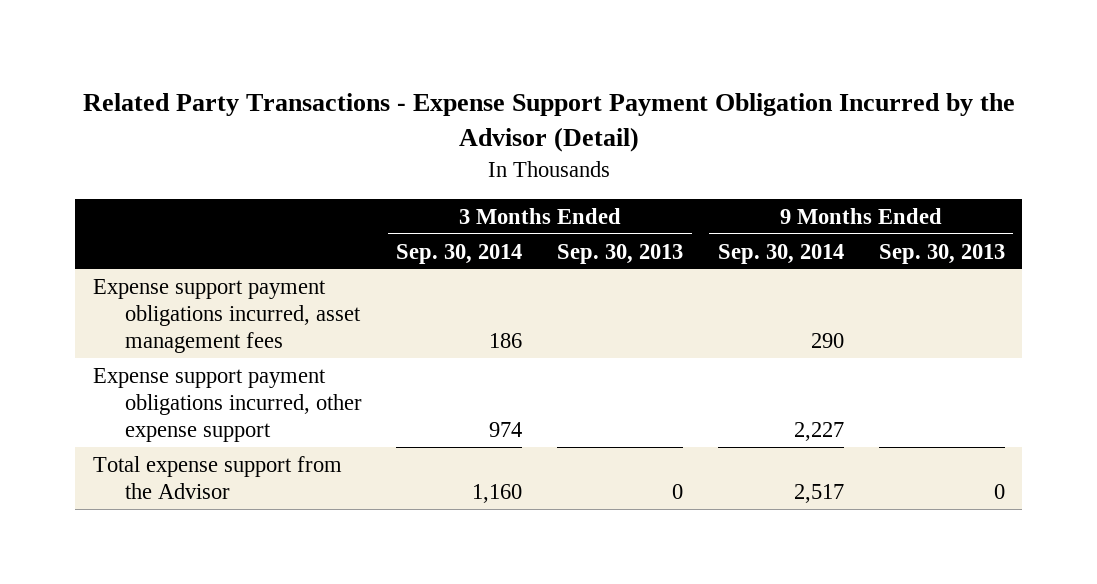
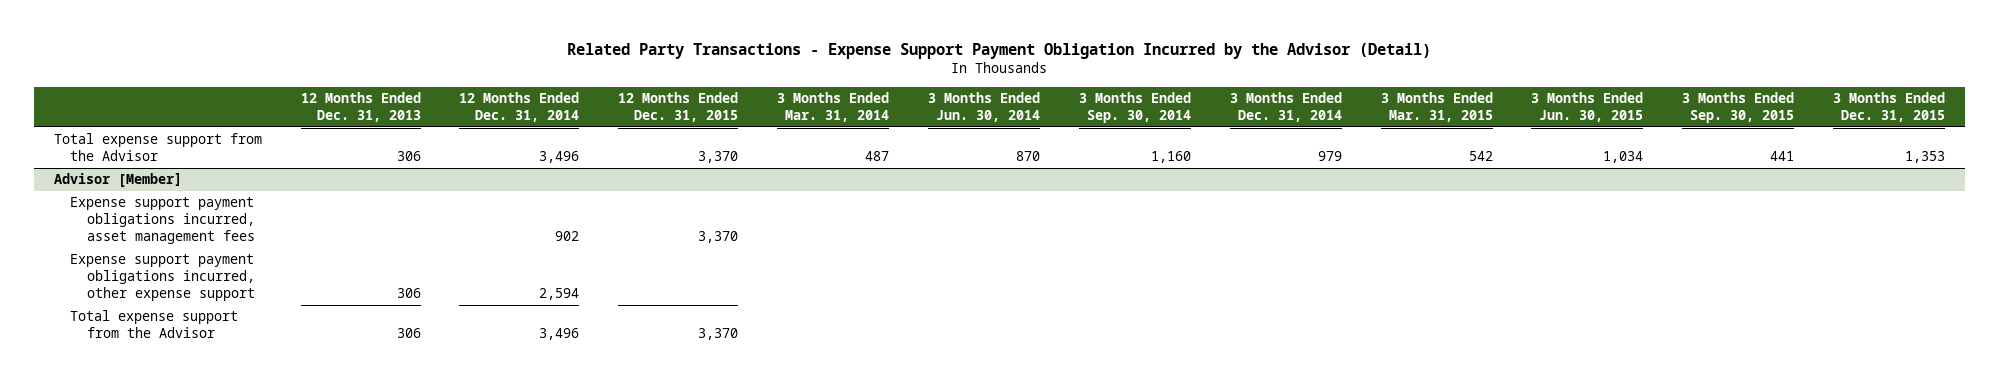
- | 3 Months Ended Sep. 30, 2014 | 3 Months Ended Sep. 30, 2013 | 9 Months Ended Sep. 30, 2014 | 9 Months Ended Sep. 30, 2013
+ | 12 Months Ended Dec. 31, 2013 | 12 Months Ended Dec. 31, 2014 | 12 Months Ended Dec. 31, 2015 | 3 Months Ended Mar. 31, 2014 | 3 Months Ended Jun. 30, 2014 | 3 Months Ended Sep. 30, 2014 | 3 Months Ended Dec. 31, 2014 | 3 Months Ended Mar. 31, 2015 | 3 Months Ended Jun. 30, 2015 | 3 Months Ended Sep. 30, 2015 | 3 Months Ended Dec. 31, 2015
- Expense support payment obligations incurred, asset management fees | 186 | | 290 |
- Expense support payment obligations incurred, other expense support | 974 | | 2,227 |
+ Advisor [Member]
+ Expense support payment obligations incurred, asset management fees | | 902 | 3,370 | | | | | | | |
+ Expense support payment obligations incurred, other expense support | 306 | 2,594 | | | | | | | | |
+ Total expense support from the Advisor | 306 | 3,496 | 3,370 | | | | | | | |

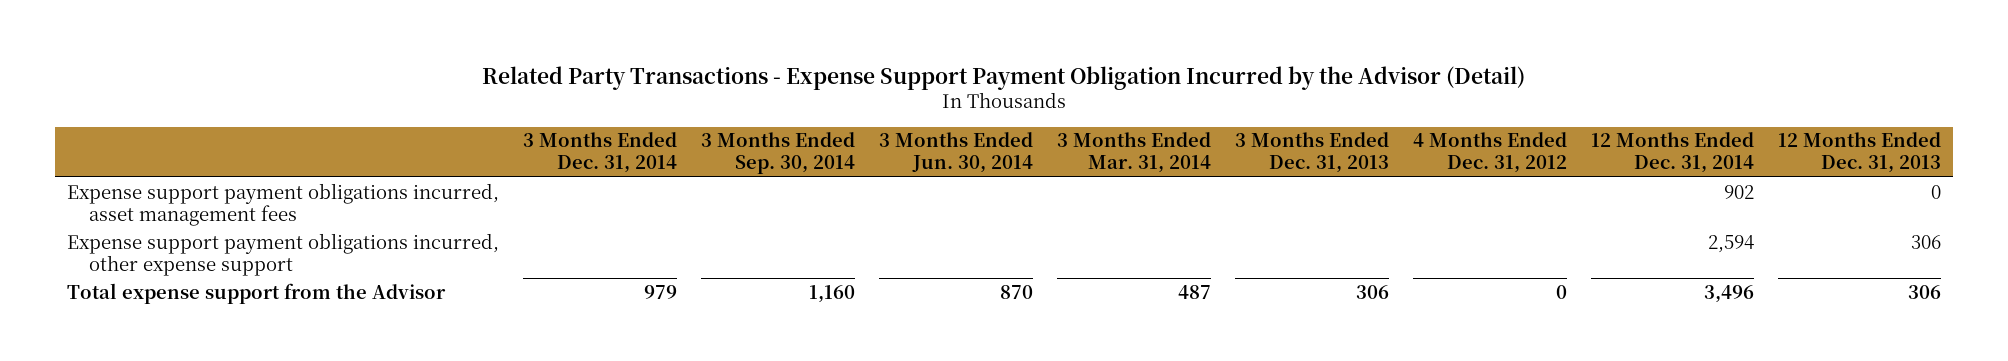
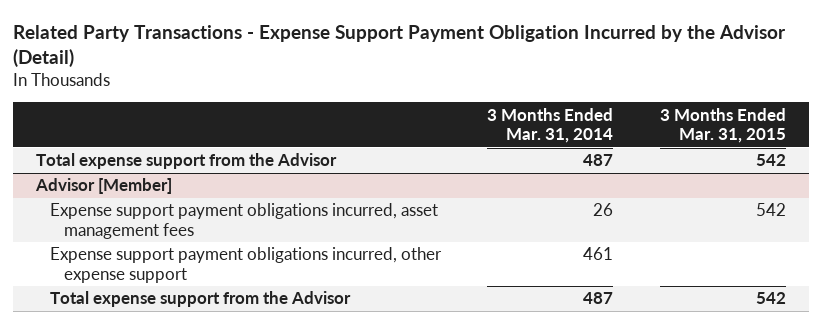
- | 3 Months Ended Dec. 31, 2014 | 3 Months Ended Sep. 30, 2014 | 3 Months Ended Jun. 30, 2014 | 3 Months Ended Mar. 31, 2014 | 3 Months Ended Dec. 31, 2013 | 4 Months Ended Dec. 31, 2012 | 12 Months Ended Dec. 31, 2014 | 12 Months Ended Dec. 31, 2013
+ | 3 Months Ended Mar. 31, 2014 | 3 Months Ended Mar. 31, 2015
- Expense support payment obligations incurred, asset management fees | | | | | | | 902 | 0
- Expense support payment obligations incurred, other expense support | | | | | | | 2,594 | 306
+ Advisor [Member]
+ Expense support payment obligations incurred, asset management fees | 26 | 542
+ Expense support payment obligations incurred, other expense support | 461 |
+ Total expense support from the Advisor | 487 | 542

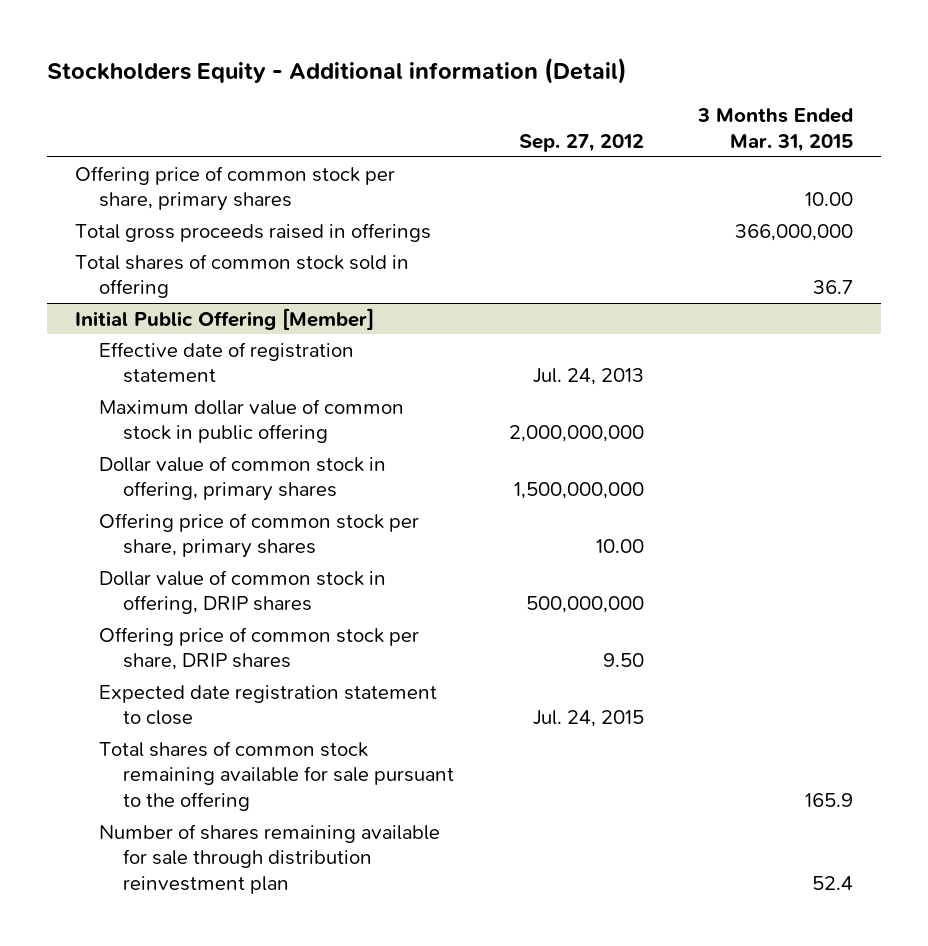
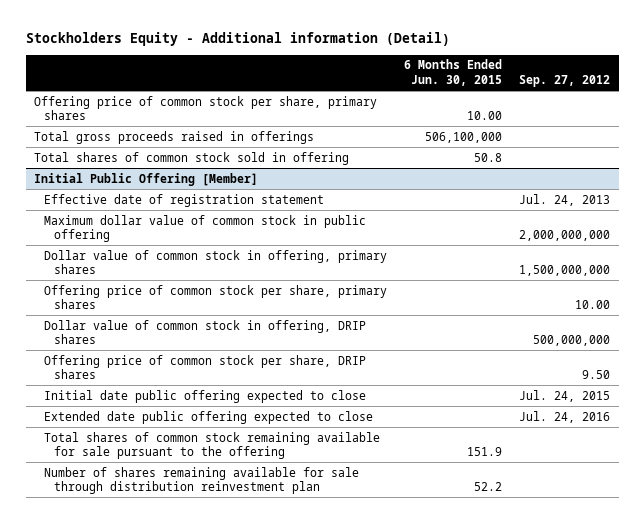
- | Sep. 27, 2012 | 3 Months Ended Mar. 31, 2015
+ | 6 Months Ended Jun. 30, 2015 | Sep. 27, 2012
@ Initial Public Offering [Member]
- Expected date registration statement to close | Jul. 24, 2015 |
+ Initial date public offering expected to close | | Jul. 24, 2015
+ Extended date public offering expected to close | | Jul. 24, 2016

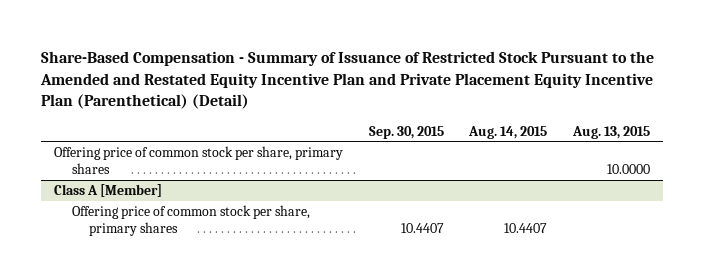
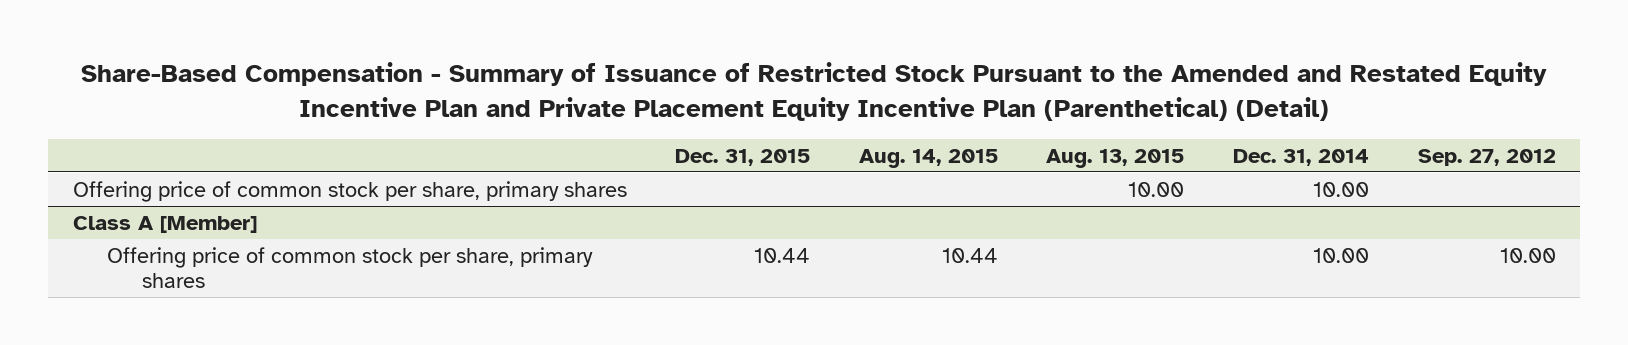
- | Sep. 30, 2015 | Aug. 14, 2015 | Aug. 13, 2015
+ | Dec. 31, 2015 | Aug. 14, 2015 | Aug. 13, 2015 | Dec. 31, 2014 | Sep. 27, 2012
- Offering price of common stock per share, primary shares | | | 10.0000
+ Offering price of common stock per share, primary shares | | | 10.00 | 10.00 |
@ Class A [Member]
- Offering price of common stock per share, primary shares | 10.4407 | 10.4407 |
+ Offering price of common stock per share, primary shares | 10.44 | 10.44 | | 10.00 | 10.00

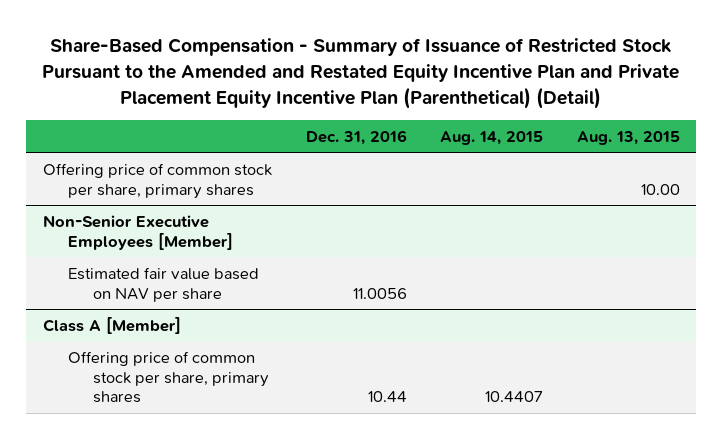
- | Dec. 31, 2015 | Aug. 14, 2015 | Aug. 13, 2015 | Dec. 31, 2014 | Sep. 27, 2012
+ | Dec. 31, 2016 | Aug. 14, 2015 | Aug. 13, 2015
+ Non-Senior Executive Employees [Member]
+ Estimated fair value based on NAV per share | 11.0056 | |
@ Class A [Member]
- Offering price of common stock per share, primary shares | 10.44 | 10.44 | | 10.00 | 10.00
+ Offering price of common stock per share, primary shares | 10.44 | 10.4407 |

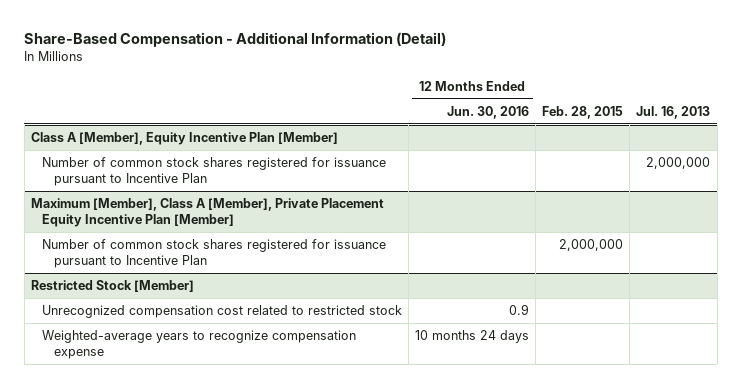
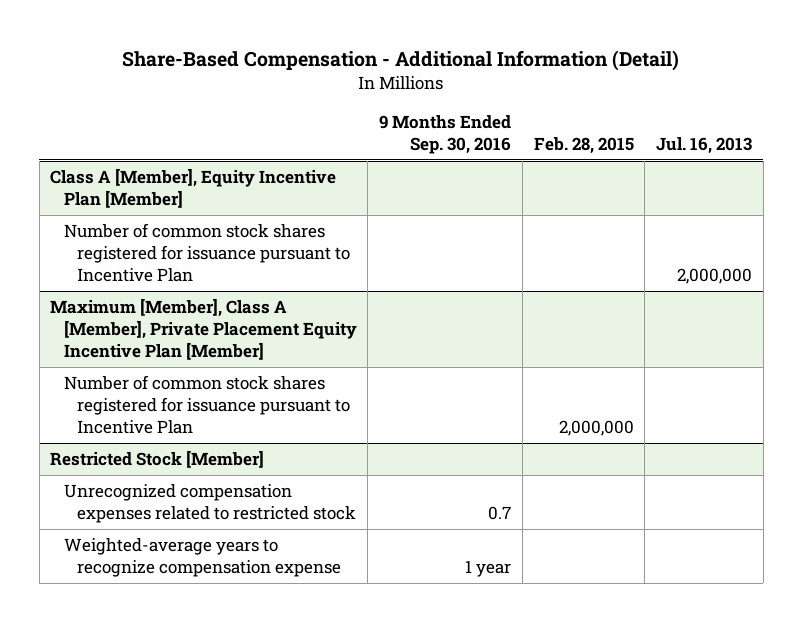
- | 12 Months Ended Jun. 30, 2016 | Feb. 28, 2015 | Jul. 16, 2013
+ | 9 Months Ended Sep. 30, 2016 | Feb. 28, 2015 | Jul. 16, 2013
@ Restricted Stock [Member]
- Unrecognized compensation cost related to restricted stock | 0.9 | |
+ Unrecognized compensation expenses related to restricted stock | 0.7 | |

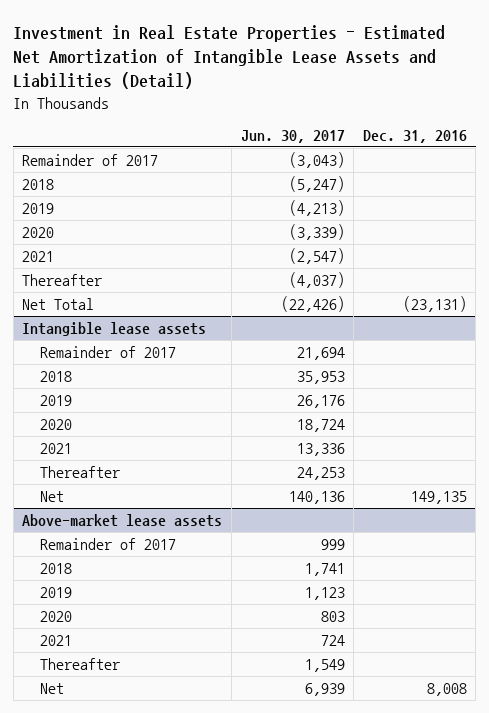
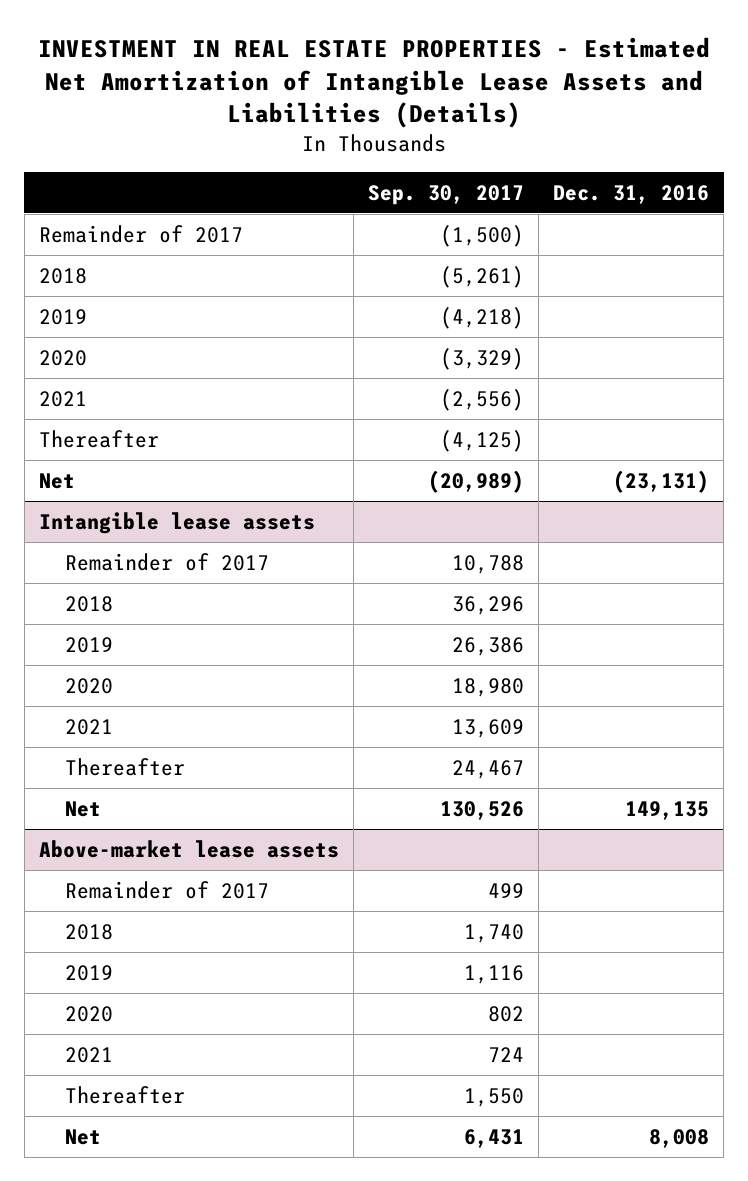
- Investment in Real Estate Properties - Estimated Net Amortization of Intangible Lease Assets and Liabilities (Detail)
+ INVESTMENT IN REAL ESTATE PROPERTIES - Estimated Net Amortization of Intangible Lease Assets and Liabilities (Details)
- | Jun. 30, 2017 | Dec. 31, 2016
+ | Sep. 30, 2017 | Dec. 31, 2016
- Net Total | (22,426) | (23,131)
+ Net | (20,989) | (23,131)

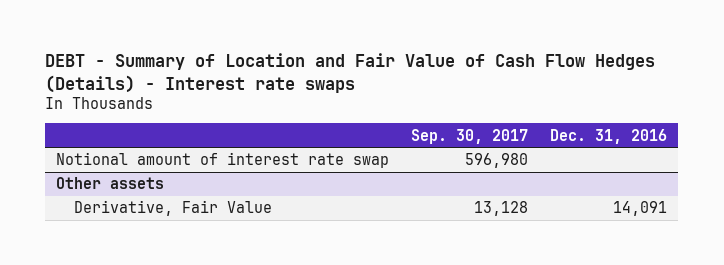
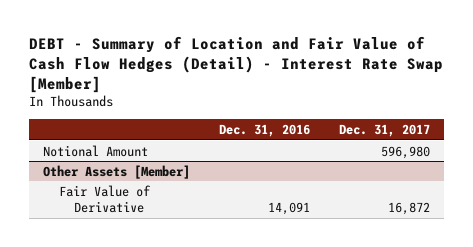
- DEBT - Summary of Location and Fair Value of Cash Flow Hedges (Details) - Interest rate swaps
+ DEBT - Summary of Location and Fair Value of Cash Flow Hedges (Detail) - Interest Rate Swap [Member]
- | Sep. 30, 2017 | Dec. 31, 2016
+ | Dec. 31, 2016 | Dec. 31, 2017
- Notional amount of interest rate swap | 596,980 |
- Other assets
- Derivative, Fair Value | 13,128 | 14,091
+ Notional Amount | | 596,980
+ Other Assets [Member]
+ Fair Value of Derivative | 14,091 | 16,872

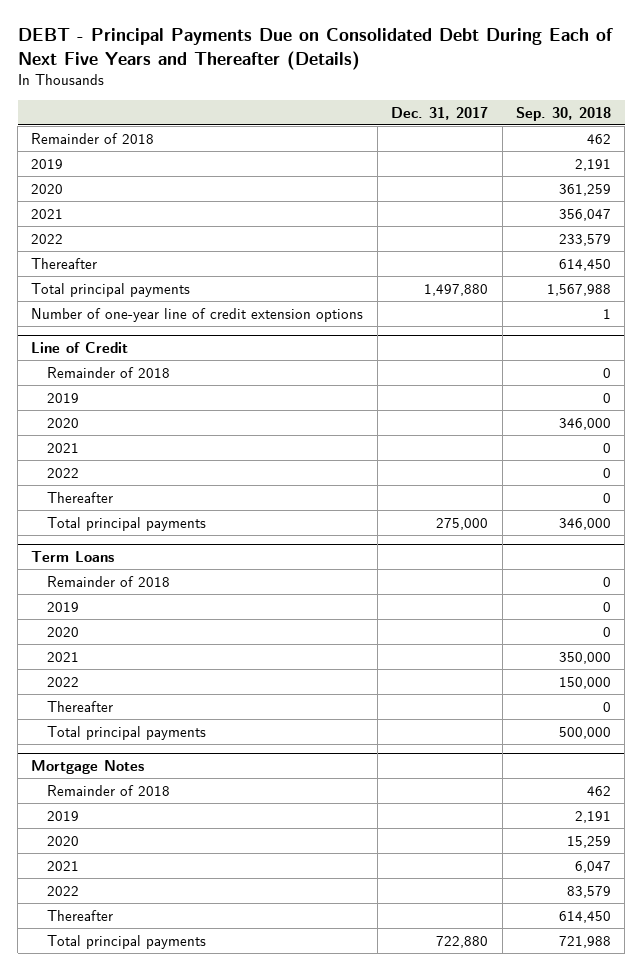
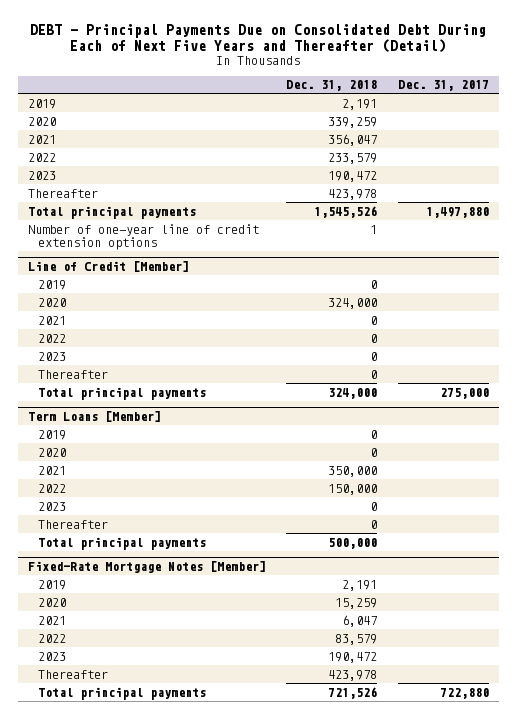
- DEBT - Principal Payments Due on Consolidated Debt During Each of Next Five Years and Thereafter (Details)
+ DEBT - Principal Payments Due on Consolidated Debt During Each of Next Five Years and Thereafter (Detail)
- | Dec. 31, 2017 | Sep. 30, 2018
+ | Dec. 31, 2018 | Dec. 31, 2017
- Remainder of 2018 | | 462
+ 2023 | 190,472 |
- Line of Credit
- Remainder of 2018 | | 0
+ Line of Credit [Member]
+ 2023 | 0 |
- Term Loans
- Remainder of 2018 | | 0
+ Term Loans [Member]
+ 2023 | 0 |
- Mortgage Notes
- Remainder of 2018 | | 462
+ Fixed-Rate Mortgage Notes [Member]
+ 2023 | 190,472 |

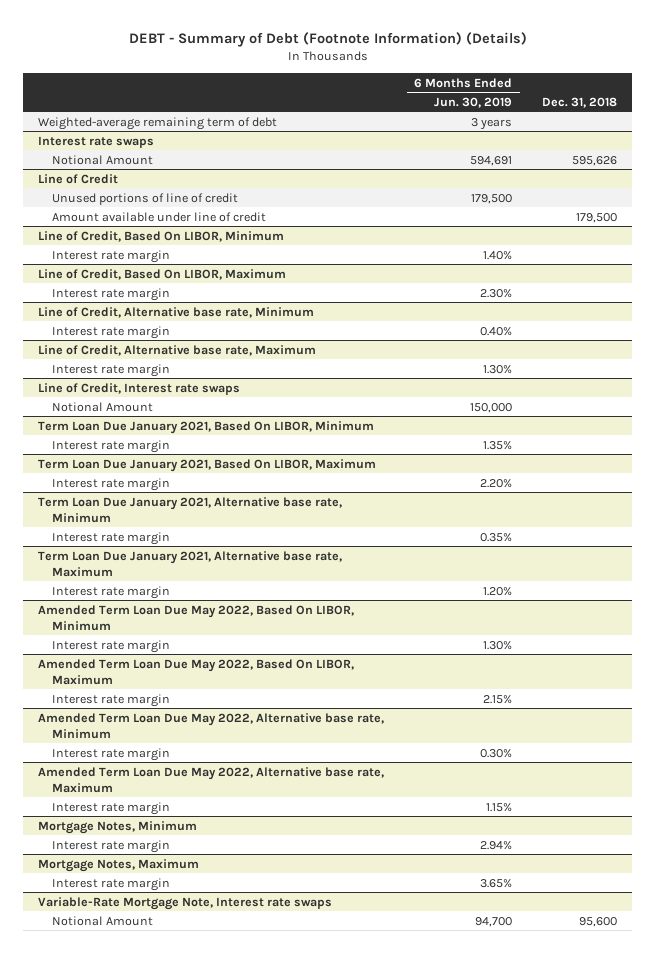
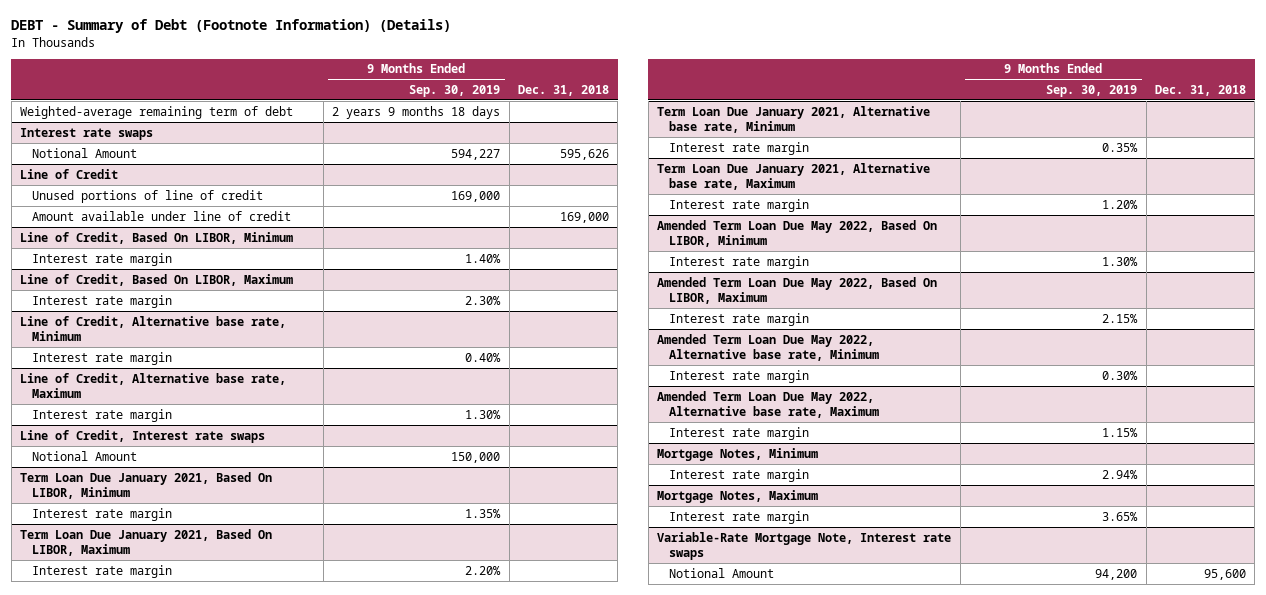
- | 6 Months Ended Jun. 30, 2019 | Dec. 31, 2018
+ | 9 Months Ended Sep. 30, 2019 | Dec. 31, 2018
@ Line of Credit
- Amount available under line of credit | | 179,500
+ Amount available under line of credit | | 169,000

